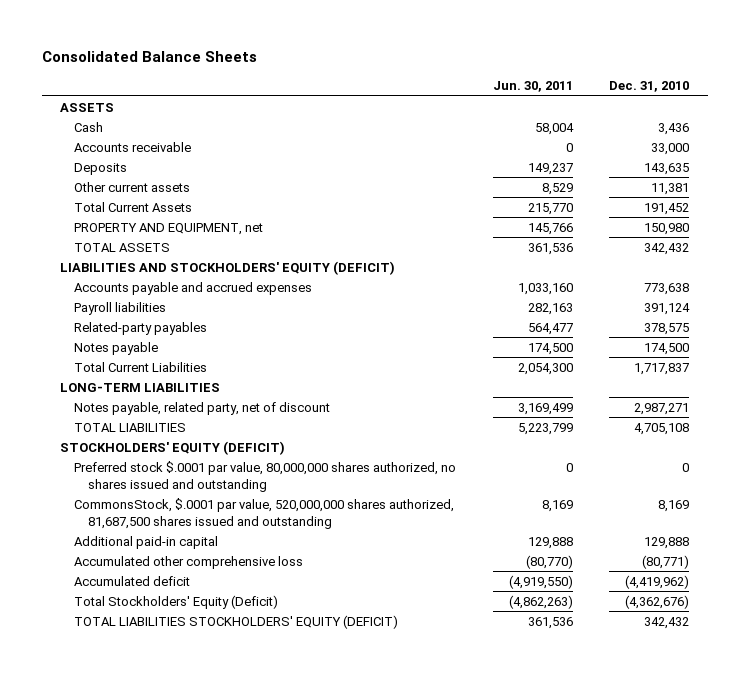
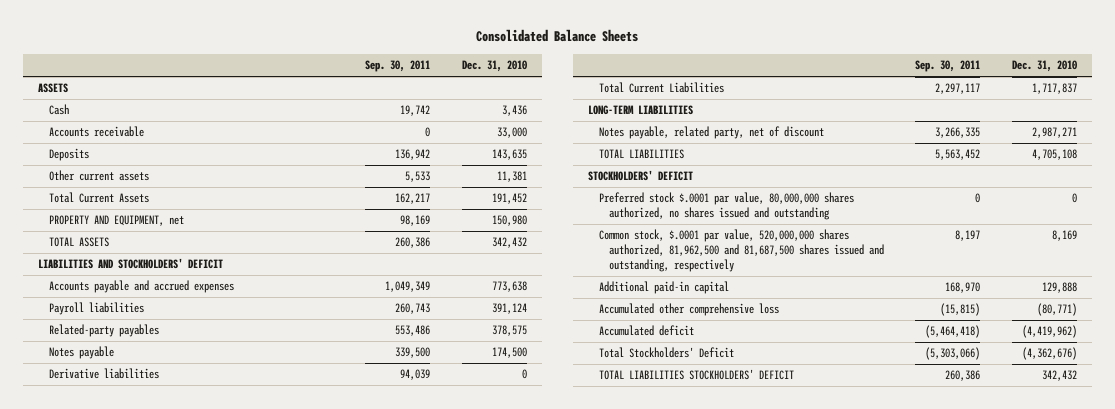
- | Jun. 30, 2011 | Dec. 31, 2010
+ | Sep. 30, 2011 | Dec. 31, 2010
- LIABILITIES AND STOCKHOLDERS' EQUITY (DEFICIT)
+ LIABILITIES AND STOCKHOLDERS' DEFICIT
+ Derivative liabilities | 94,039 | 0
- STOCKHOLDERS' EQUITY (DEFICIT)
+ STOCKHOLDERS' DEFICIT
- CommonsStock, $.0001 par value, 520,000,000 shares authorized, 81,687,500 shares issued and outstanding | 8,169 | 8,169
+ Common stock, $.0001 par value, 520,000,000 shares authorized, 81,962,500 and 81,687,500 shares issued and outstanding, respectively | 8,197 | 8,169
- Total Stockholders' Equity (Deficit) | (4,862,263) | (4,362,676)
- TOTAL LIABILITIES STOCKHOLDERS' EQUITY (DEFICIT) | 361,536 | 342,432
+ Total Stockholders' Deficit | (5,303,066) | (4,362,676)
+ TOTAL LIABILITIES STOCKHOLDERS' DEFICIT | 260,386 | 342,432

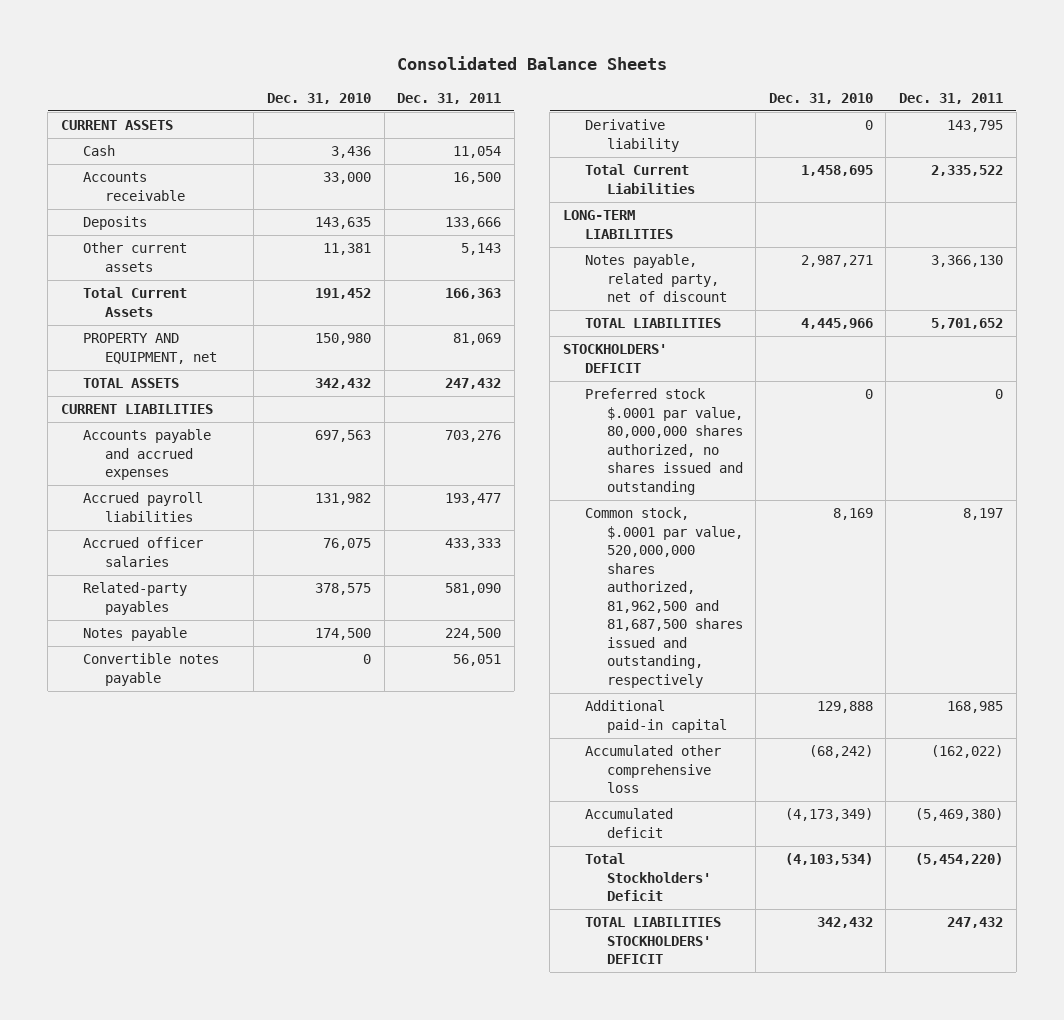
- | Sep. 30, 2011 | Dec. 31, 2010
+ | Dec. 31, 2010 | Dec. 31, 2011
- ASSETS
+ CURRENT ASSETS
- LIABILITIES AND STOCKHOLDERS' DEFICIT
- Accounts payable and accrued expenses | 1,049,349 | 773,638
- Payroll liabilities | 260,743 | 391,124
+ CURRENT LIABILITIES
+ Accounts payable and accrued expenses | 697,563 | 703,276
+ Accrued payroll liabilities | 131,982 | 193,477
+ Accrued officer salaries | 76,075 | 433,333
- Derivative liabilities | 94,039 | 0
- Total Current Liabilities | 2,297,117 | 1,717,837
+ Convertible notes payable | 0 | 56,051
+ Derivative liability | 0 | 143,795
+ Total Current Liabilities | 1,458,695 | 2,335,522
- TOTAL LIABILITIES | 5,563,452 | 4,705,108
+ TOTAL LIABILITIES | 4,445,966 | 5,701,652
- Accumulated other comprehensive loss | (15,815) | (80,771)
- Accumulated deficit | (5,464,418) | (4,419,962)
- Total Stockholders' Deficit | (5,303,066) | (4,362,676)
+ Accumulated other comprehensive loss | (68,242) | (162,022)
+ Accumulated deficit | (4,173,349) | (5,469,380)
+ Total Stockholders' Deficit | (4,103,534) | (5,454,220)

